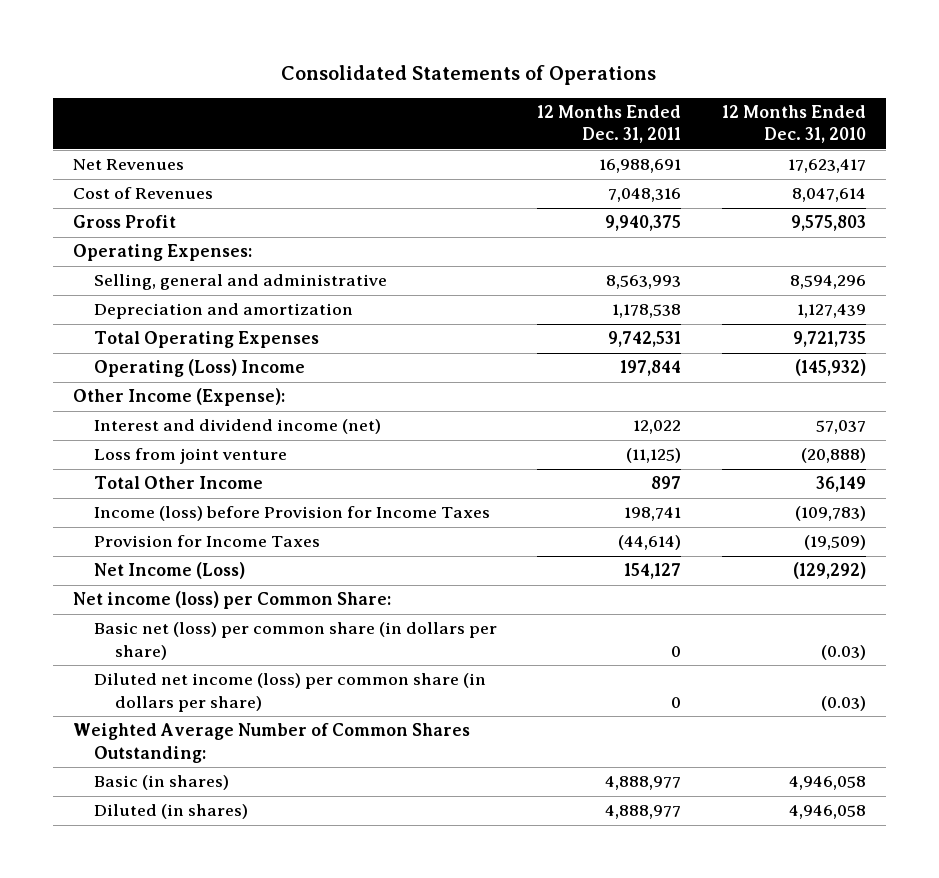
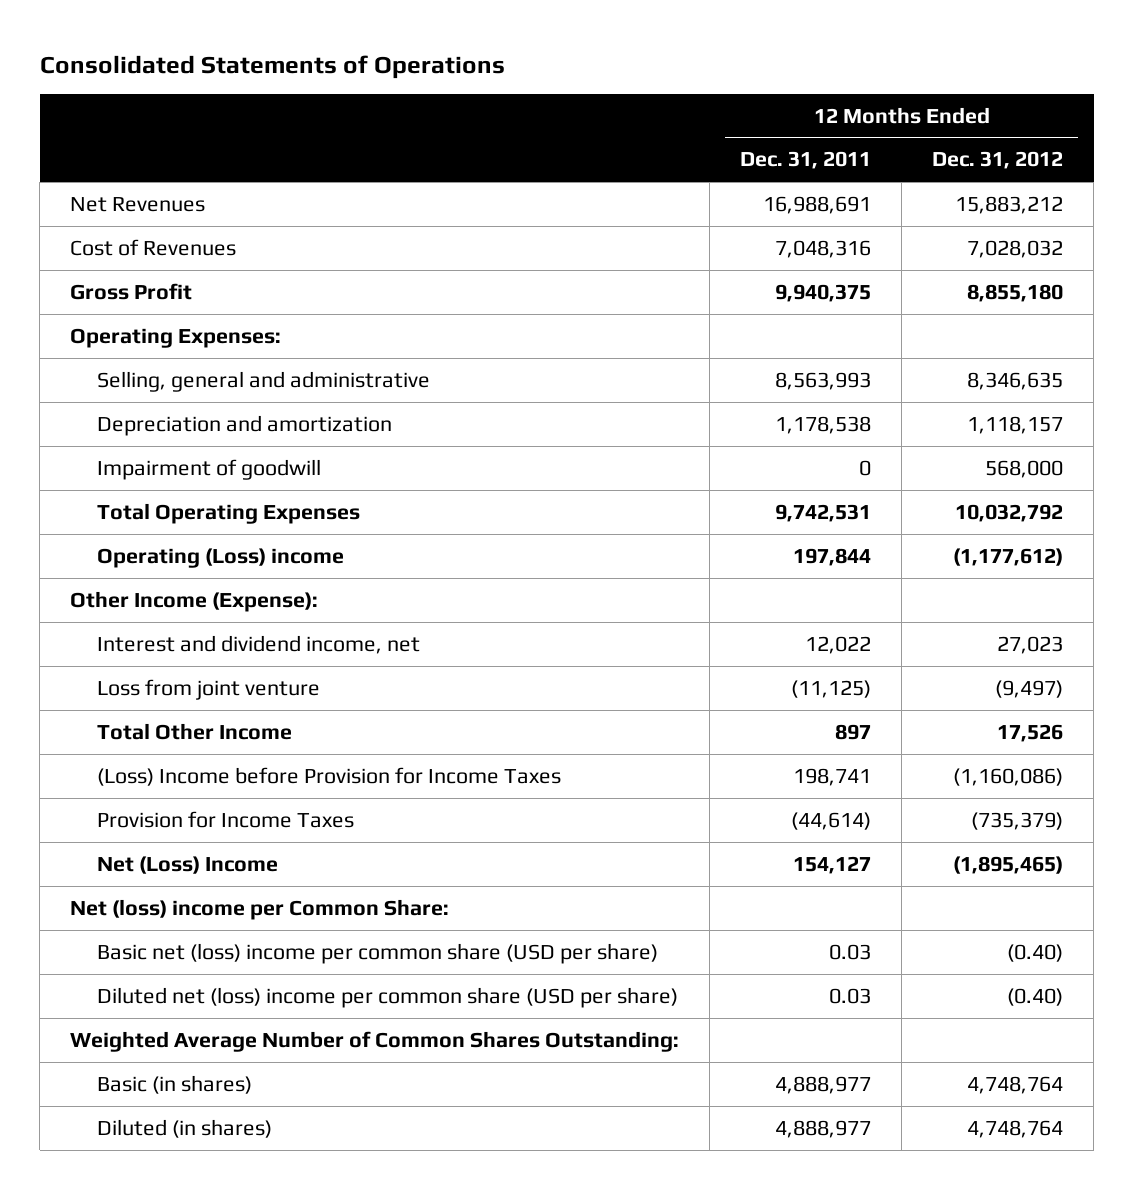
- | 12 Months Ended Dec. 31, 2011 | 12 Months Ended Dec. 31, 2010
+ | 12 Months Ended Dec. 31, 2011 | 12 Months Ended Dec. 31, 2012
+ Impairment of goodwill | 0 | 568,000
- Operating (Loss) Income | 197,844 | (145,932)
+ Operating (Loss) income | 197,844 | (1,177,612)
- Interest and dividend income (net) | 12,022 | 57,037
+ Interest and dividend income, net | 12,022 | 27,023
- Income (loss) before Provision for Income Taxes | 198,741 | (109,783)
+ (Loss) Income before Provision for Income Taxes | 198,741 | (1,160,086)
- Net Income (Loss) | 154,127 | (129,292)
- Net income (loss) per Common Share:
- Basic net (loss) per common share (in dollars per share) | 0 | (0.03)
- Diluted net income (loss) per common share (in dollars per share) | 0 | (0.03)
+ Net (Loss) Income | 154,127 | (1,895,465)
+ Net (loss) income per Common Share:
+ Basic net (loss) income per common share (USD per share) | 0.03 | (0.40)
+ Diluted net (loss) income per common share (USD per share) | 0.03 | (0.40)

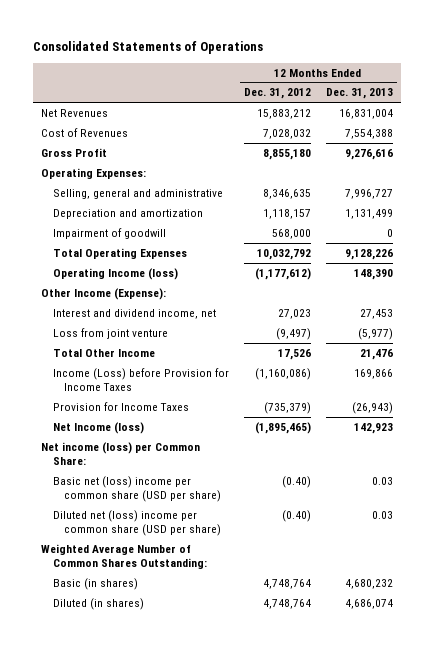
- | 12 Months Ended Dec. 31, 2011 | 12 Months Ended Dec. 31, 2012
+ | 12 Months Ended Dec. 31, 2012 | 12 Months Ended Dec. 31, 2013
- Operating (Loss) income | 197,844 | (1,177,612)
+ Operating Income (loss) | (1,177,612) | 148,390
- (Loss) Income before Provision for Income Taxes | 198,741 | (1,160,086)
+ Income (Loss) before Provision for Income Taxes | (1,160,086) | 169,866
- Net (Loss) Income | 154,127 | (1,895,465)
- Net (loss) income per Common Share:
+ Net Income (loss) | (1,895,465) | 142,923
+ Net income (loss) per Common Share:

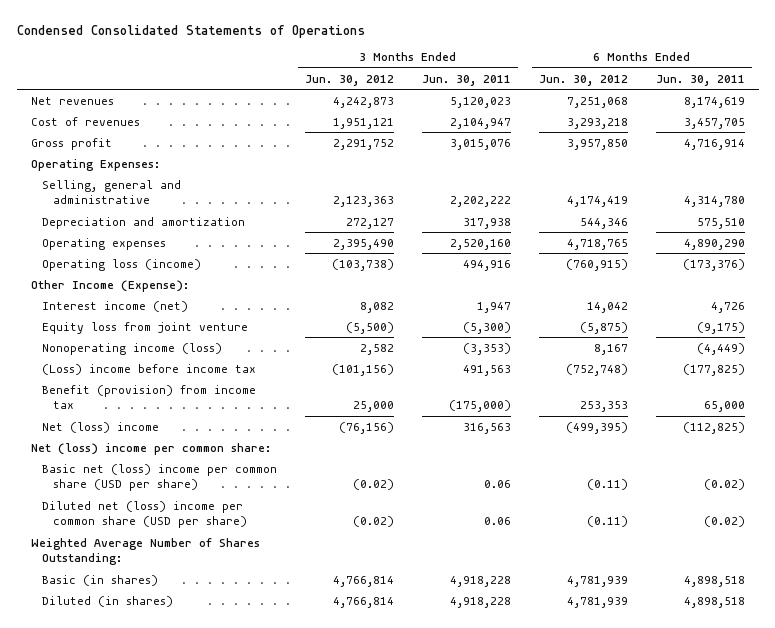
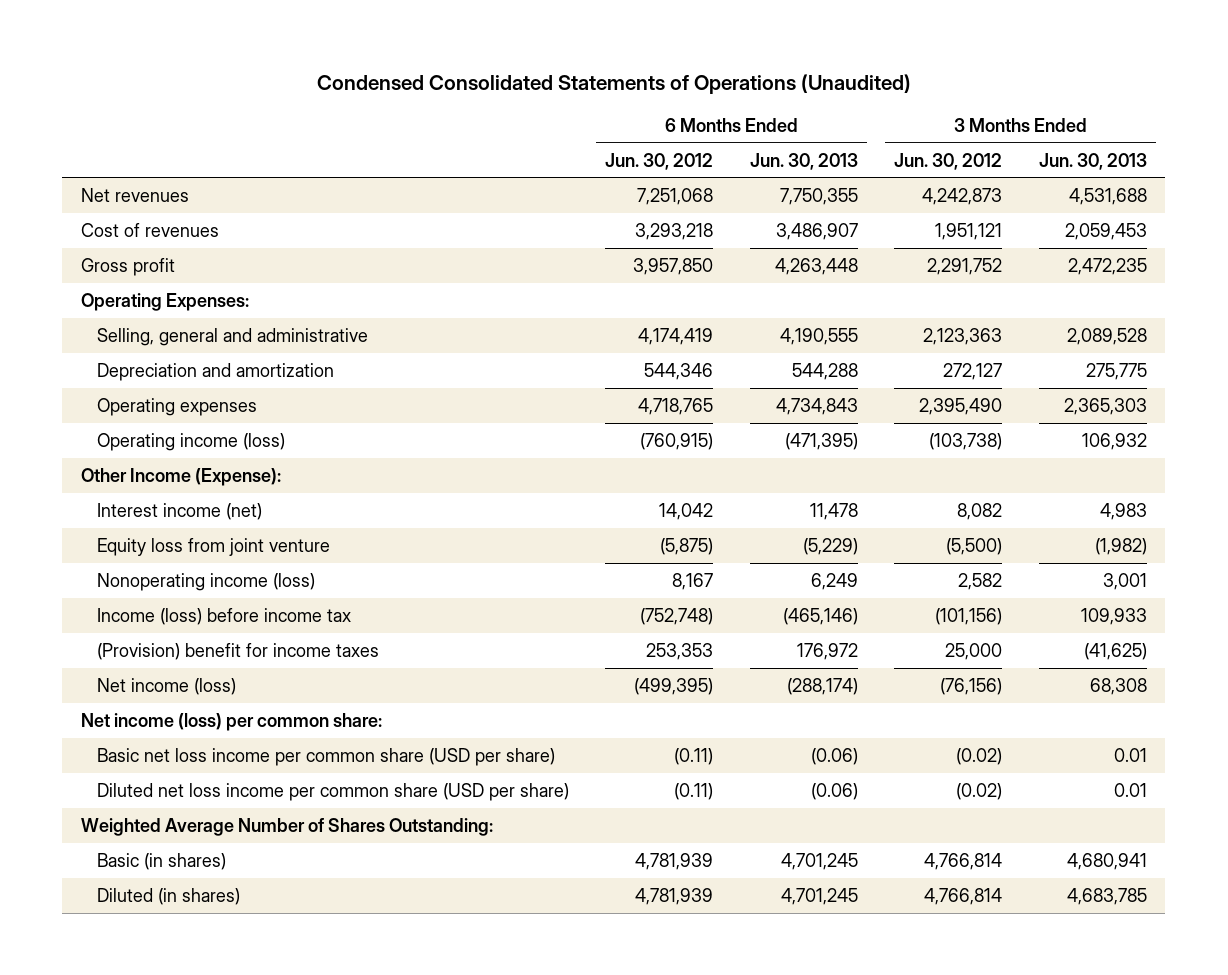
- Condensed Consolidated Statements of Operations
+ Condensed Consolidated Statements of Operations (Unaudited)
- | 3 Months Ended Jun. 30, 2012 | 3 Months Ended Jun. 30, 2011 | 6 Months Ended Jun. 30, 2012 | 6 Months Ended Jun. 30, 2011
+ | 6 Months Ended Jun. 30, 2012 | 6 Months Ended Jun. 30, 2013 | 3 Months Ended Jun. 30, 2012 | 3 Months Ended Jun. 30, 2013
- Operating loss (income) | (103,738) | 494,916 | (760,915) | (173,376)
+ Operating income (loss) | (760,915) | (471,395) | (103,738) | 106,932
- (Loss) income before income tax | (101,156) | 491,563 | (752,748) | (177,825)
- Benefit (provision) from income tax | 25,000 | (175,000) | 253,353 | 65,000
- Net (loss) income | (76,156) | 316,563 | (499,395) | (112,825)
- Net (loss) income per common share:
- Basic net (loss) income per common share (USD per share) | (0.02) | 0.06 | (0.11) | (0.02)
- Diluted net (loss) income per common share (USD per share) | (0.02) | 0.06 | (0.11) | (0.02)
+ Income (loss) before income tax | (752,748) | (465,146) | (101,156) | 109,933
+ (Provision) benefit for income taxes | 253,353 | 176,972 | 25,000 | (41,625)
+ Net income (loss) | (499,395) | (288,174) | (76,156) | 68,308
+ Net income (loss) per common share:
+ Basic net loss income per common share (USD per share) | (0.11) | (0.06) | (0.02) | 0.01
+ Diluted net loss income per common share (USD per share) | (0.11) | (0.06) | (0.02) | 0.01

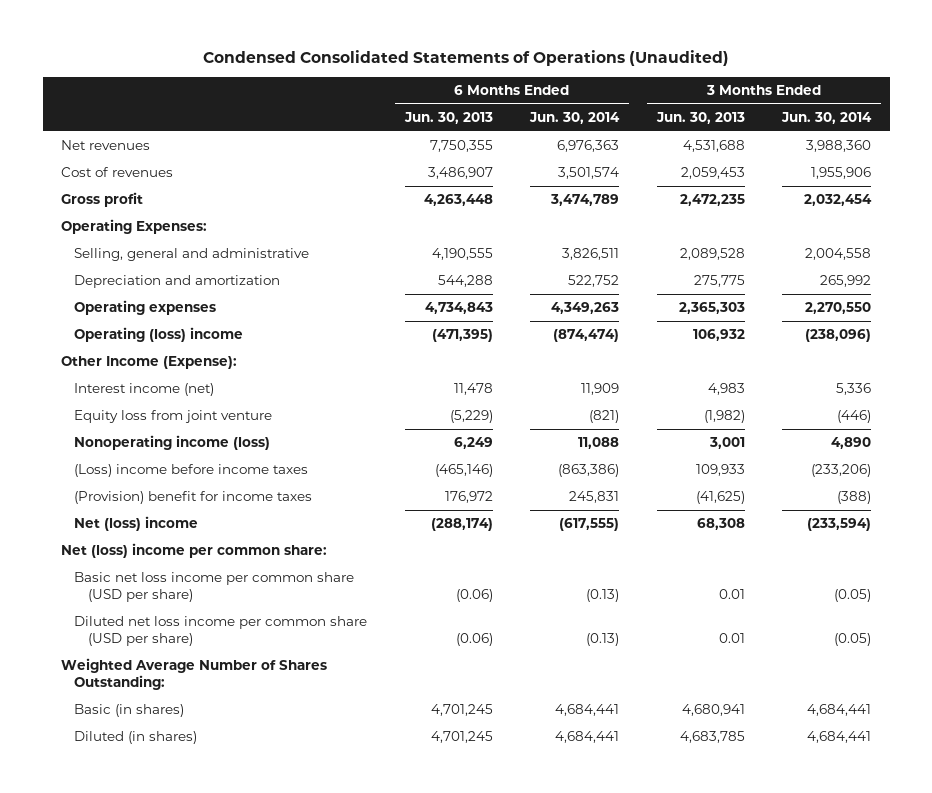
- | 6 Months Ended Jun. 30, 2012 | 6 Months Ended Jun. 30, 2013 | 3 Months Ended Jun. 30, 2012 | 3 Months Ended Jun. 30, 2013
+ | 6 Months Ended Jun. 30, 2013 | 6 Months Ended Jun. 30, 2014 | 3 Months Ended Jun. 30, 2013 | 3 Months Ended Jun. 30, 2014
- Operating income (loss) | (760,915) | (471,395) | (103,738) | 106,932
+ Operating (loss) income | (471,395) | (874,474) | 106,932 | (238,096)
- Income (loss) before income tax | (752,748) | (465,146) | (101,156) | 109,933
+ (Loss) income before income taxes | (465,146) | (863,386) | 109,933 | (233,206)
- Net income (loss) | (499,395) | (288,174) | (76,156) | 68,308
- Net income (loss) per common share:
+ Net (loss) income | (288,174) | (617,555) | 68,308 | (233,594)
+ Net (loss) income per common share:

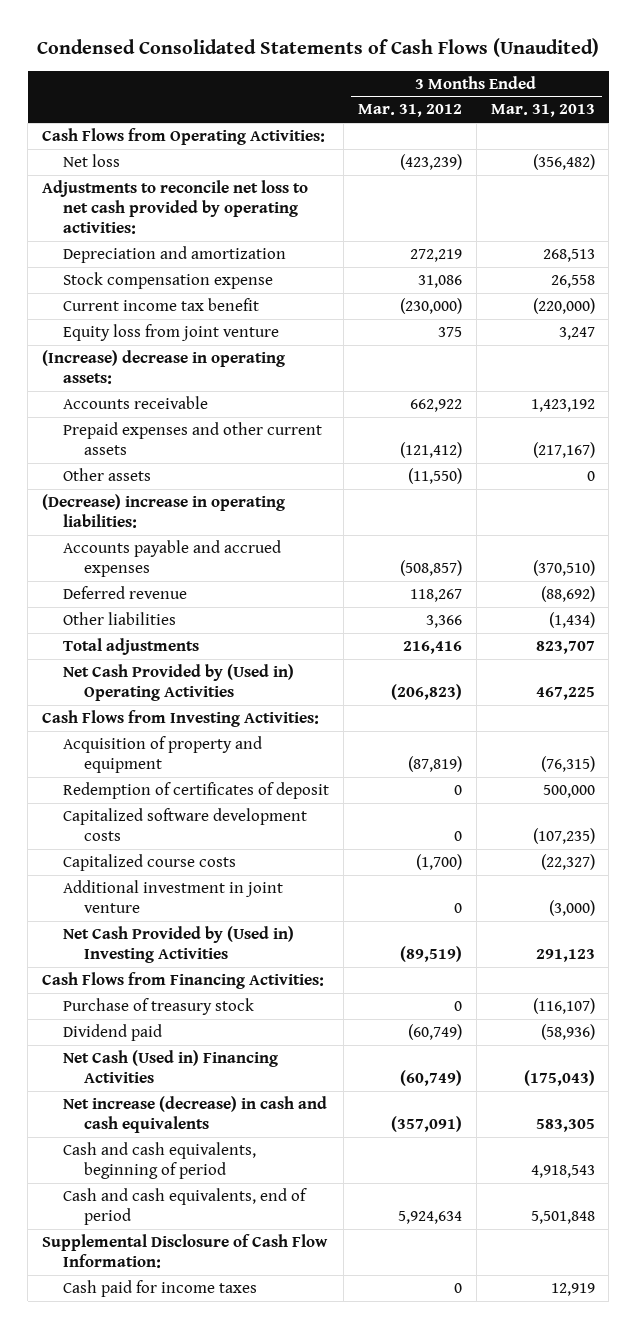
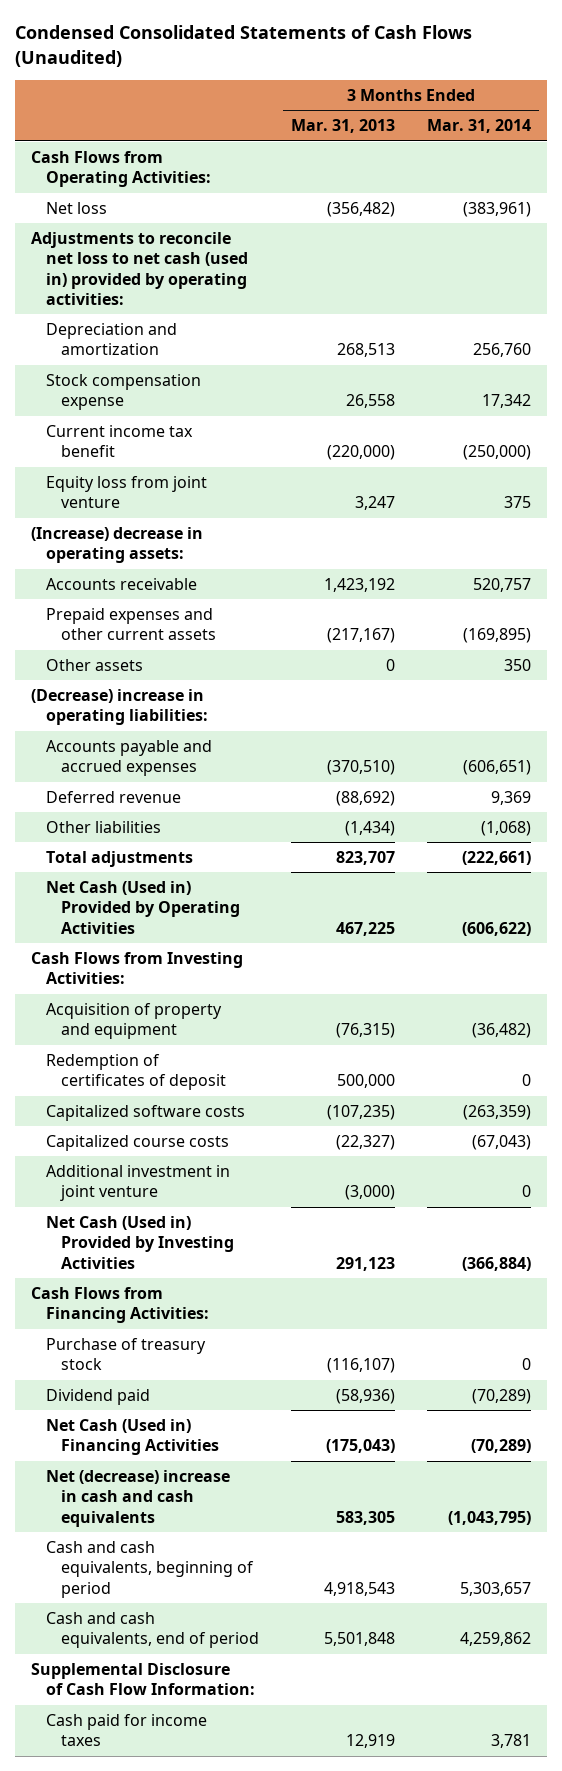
- | 3 Months Ended Mar. 31, 2012 | 3 Months Ended Mar. 31, 2013
+ | 3 Months Ended Mar. 31, 2013 | 3 Months Ended Mar. 31, 2014
- Adjustments to reconcile net loss to net cash provided by operating activities:
+ Adjustments to reconcile net loss to net cash (used in) provided by operating activities:
- Net Cash Provided by (Used in) Operating Activities | (206,823) | 467,225
+ Net Cash (Used in) Provided by Operating Activities | 467,225 | (606,622)
- Capitalized software development costs | 0 | (107,235)
+ Capitalized software costs | (107,235) | (263,359)
- Net Cash Provided by (Used in) Investing Activities | (89,519) | 291,123
+ Net Cash (Used in) Provided by Investing Activities | 291,123 | (366,884)
- Net increase (decrease) in cash and cash equivalents | (357,091) | 583,305
+ Net (decrease) increase in cash and cash equivalents | 583,305 | (1,043,795)

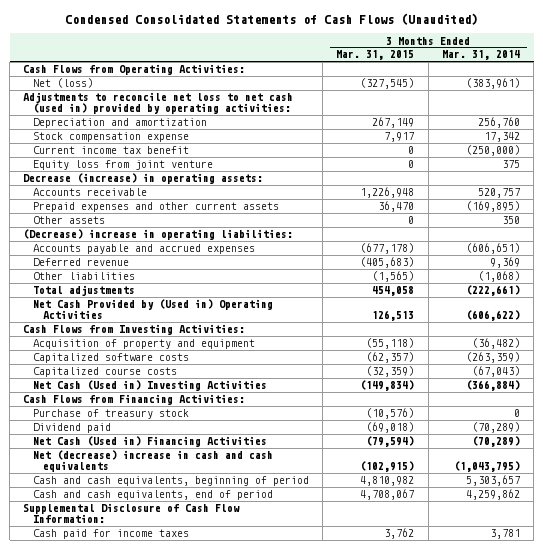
- | 3 Months Ended Mar. 31, 2013 | 3 Months Ended Mar. 31, 2014
+ | 3 Months Ended Mar. 31, 2015 | 3 Months Ended Mar. 31, 2014
- Net loss | (356,482) | (383,961)
+ Net (loss) | (327,545) | (383,961)
- (Increase) decrease in operating assets:
+ Decrease (increase) in operating assets:
- Net Cash (Used in) Provided by Operating Activities | 467,225 | (606,622)
+ Net Cash Provided by (Used in) Operating Activities | 126,513 | (606,622)
- Redemption of certificates of deposit | 500,000 | 0
- Additional investment in joint venture | (3,000) | 0
- Net Cash (Used in) Provided by Investing Activities | 291,123 | (366,884)
+ Net Cash (Used in) Investing Activities | (149,834) | (366,884)

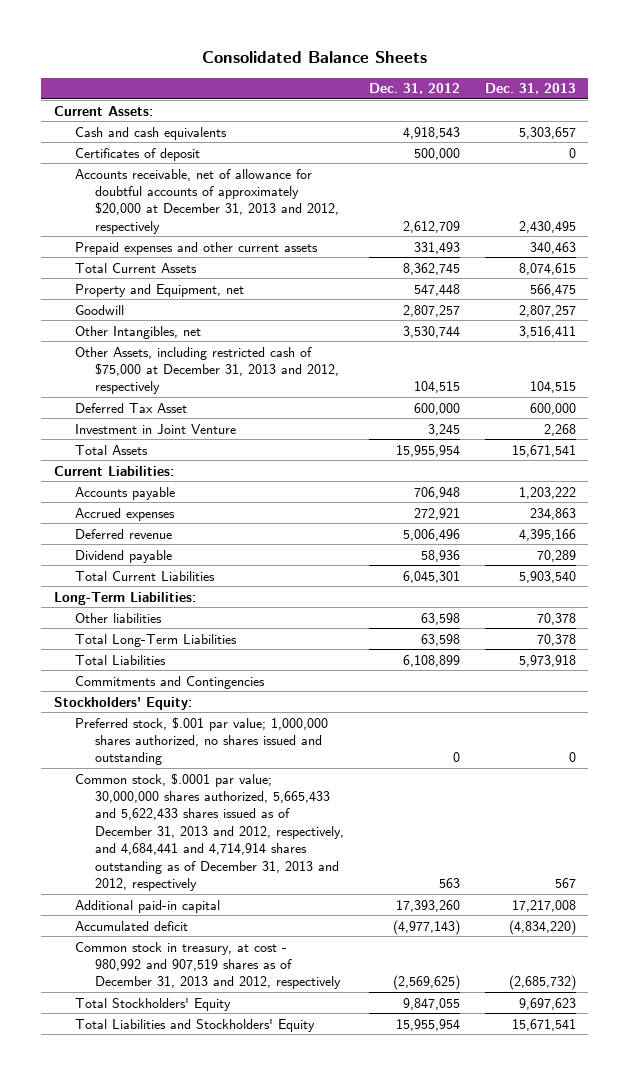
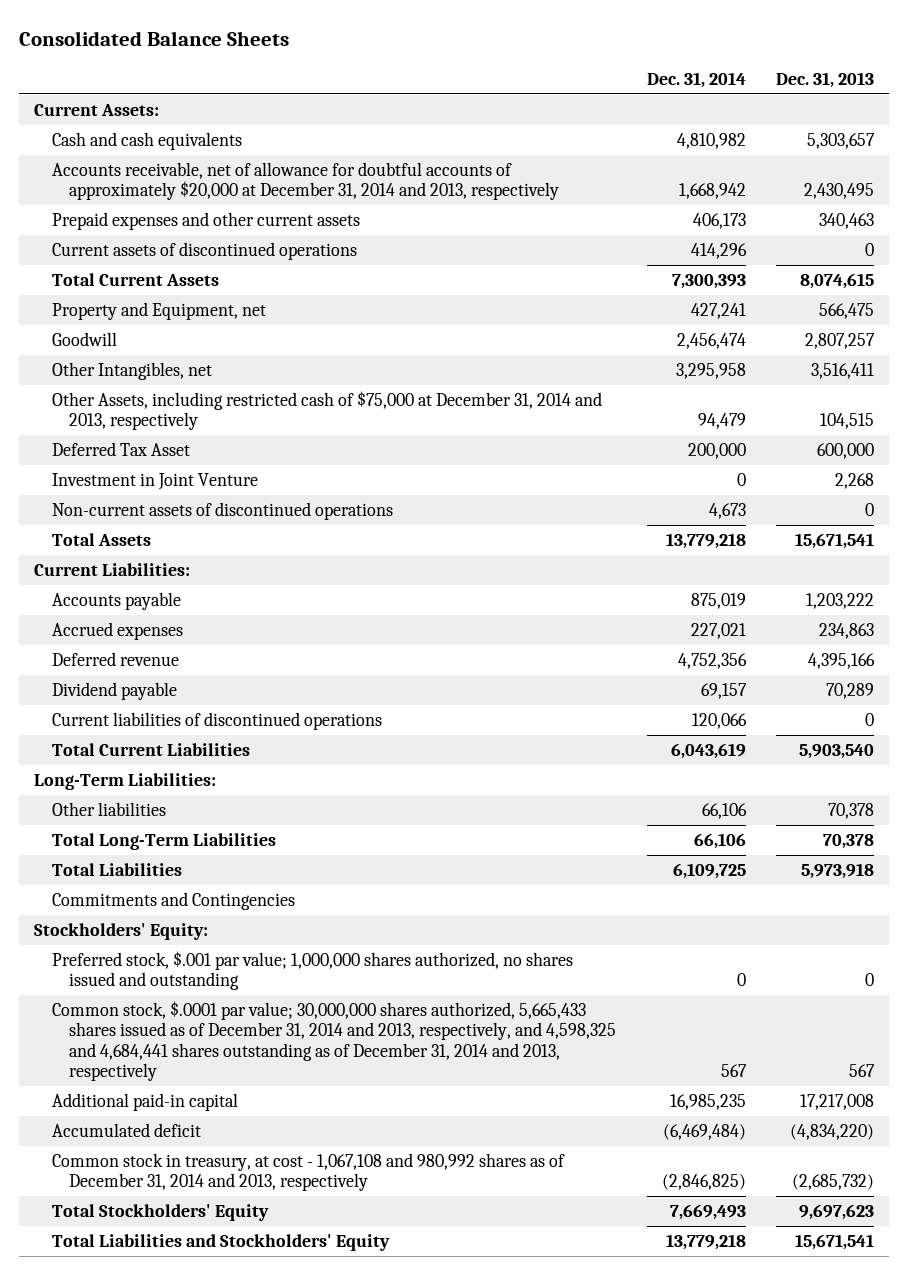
- | Dec. 31, 2012 | Dec. 31, 2013
+ | Dec. 31, 2014 | Dec. 31, 2013
- Certificates of deposit | 500,000 | 0
- Accounts receivable, net of allowance for doubtful accounts of approximately $20,000 at December 31, 2013 and 2012, respectively | 2,612,709 | 2,430,495
+ Accounts receivable, net of allowance for doubtful accounts of approximately $20,000 at December 31, 2014 and 2013, respectively | 1,668,942 | 2,430,495
+ Current assets of discontinued operations | 414,296 | 0
- Other Assets, including restricted cash of $75,000 at December 31, 2013 and 2012, respectively | 104,515 | 104,515
+ Other Assets, including restricted cash of $75,000 at December 31, 2014 and 2013, respectively | 94,479 | 104,515
+ Non-current assets of discontinued operations | 4,673 | 0
+ Current liabilities of discontinued operations | 120,066 | 0
- Common stock, $.0001 par value; 30,000,000 shares authorized, 5,665,433 and 5,622,433 shares issued as of December 31, 2013 and 2012, respectively, and 4,684,441 and 4,714,914 shares outstanding as of December 31, 2013 and 2012, respectively | 563 | 567
+ Common stock, $.0001 par value; 30,000,000 shares authorized, 5,665,433 shares issued as of December 31, 2014 and 2013, respectively, and 4,598,325 and 4,684,441 shares outstanding as of December 31, 2014 and 2013, respectively | 567 | 567
- Common stock in treasury, at cost - 980,992 and 907,519 shares as of December 31, 2013 and 2012, respectively | (2,569,625) | (2,685,732)
+ Common stock in treasury, at cost - 1,067,108 and 980,992 shares as of December 31, 2014 and 2013, respectively | (2,846,825) | (2,685,732)

